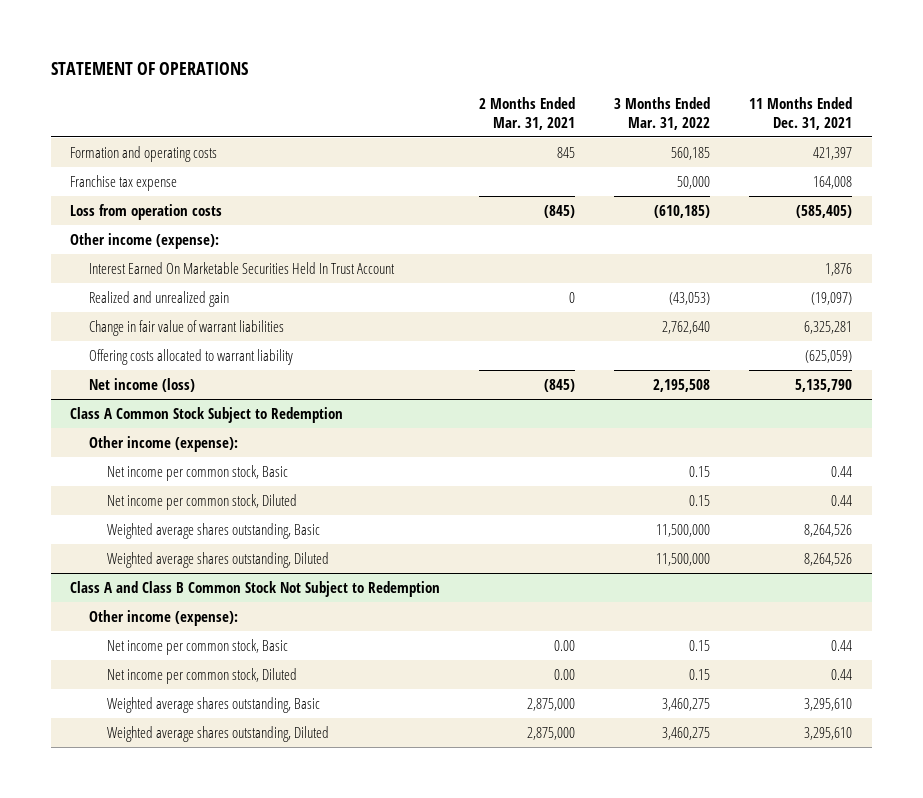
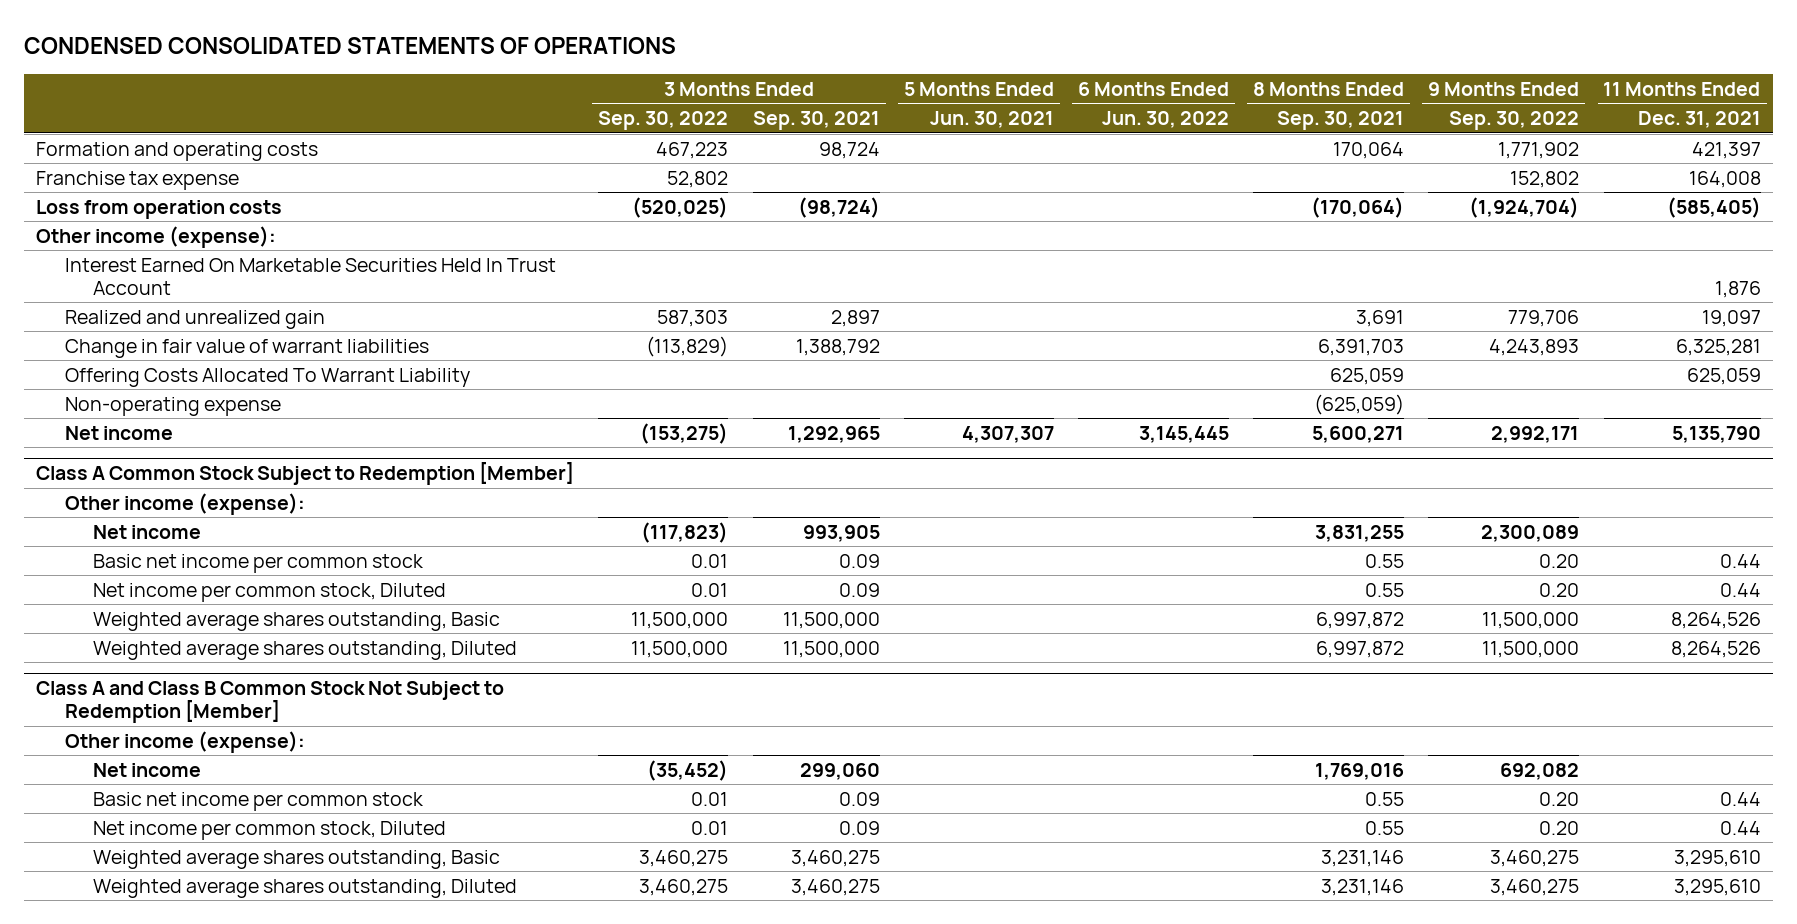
- STATEMENT OF OPERATIONS
+ CONDENSED CONSOLIDATED STATEMENTS OF OPERATIONS
- | 2 Months Ended Mar. 31, 2021 | 3 Months Ended Mar. 31, 2022 | 11 Months Ended Dec. 31, 2021
+ | 3 Months Ended Sep. 30, 2022 | 3 Months Ended Sep. 30, 2021 | 5 Months Ended Jun. 30, 2021 | 6 Months Ended Jun. 30, 2022 | 8 Months Ended Sep. 30, 2021 | 9 Months Ended Sep. 30, 2022 | 11 Months Ended Dec. 31, 2021
- Realized and unrealized gain | 0 | (43,053) | (19,097)
+ Realized and unrealized gain | 587,303 | 2,897 | | | 3,691 | 779,706 | 19,097
- Offering costs allocated to warrant liability | | | (625,059)
- Net income (loss) | (845) | 2,195,508 | 5,135,790
- Class A Common Stock Subject to Redemption
+ Offering Costs Allocated To Warrant Liability | | | | | 625,059 | | 625,059
+ Non-operating expense | | | | | (625,059) | |
+ Net income | (153,275) | 1,292,965 | 4,307,307 | 3,145,445 | 5,600,271 | 2,992,171 | 5,135,790
+ Class A Common Stock Subject to Redemption [Member]
- Net income per common stock, Basic | | 0.15 | 0.44
+ Net income | (117,823) | 993,905 | | | 3,831,255 | 2,300,089 |
+ Basic net income per common stock | 0.01 | 0.09 | | | 0.55 | 0.20 | 0.44
- Class A and Class B Common Stock Not Subject to Redemption
+ Class A and Class B Common Stock Not Subject to Redemption [Member]
- Net income per common stock, Basic | 0.00 | 0.15 | 0.44
+ Net income | (35,452) | 299,060 | | | 1,769,016 | 692,082 |
+ Basic net income per common stock | 0.01 | 0.09 | | | 0.55 | 0.20 | 0.44

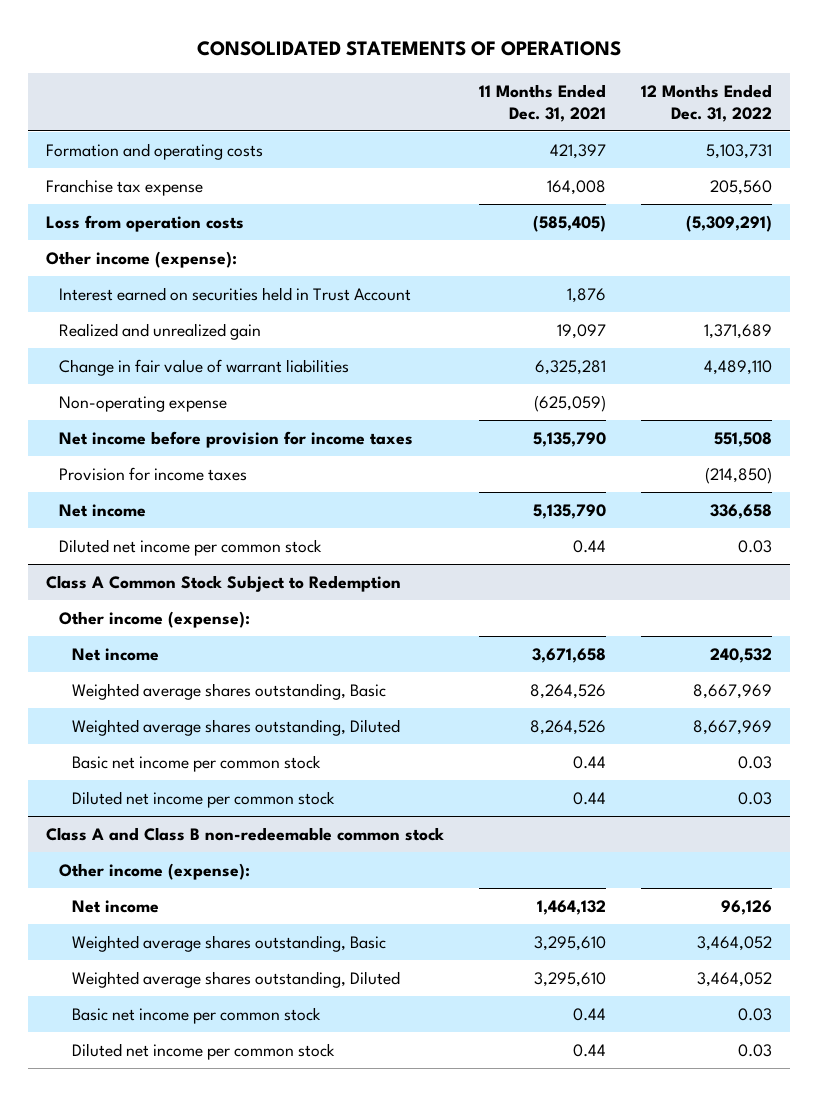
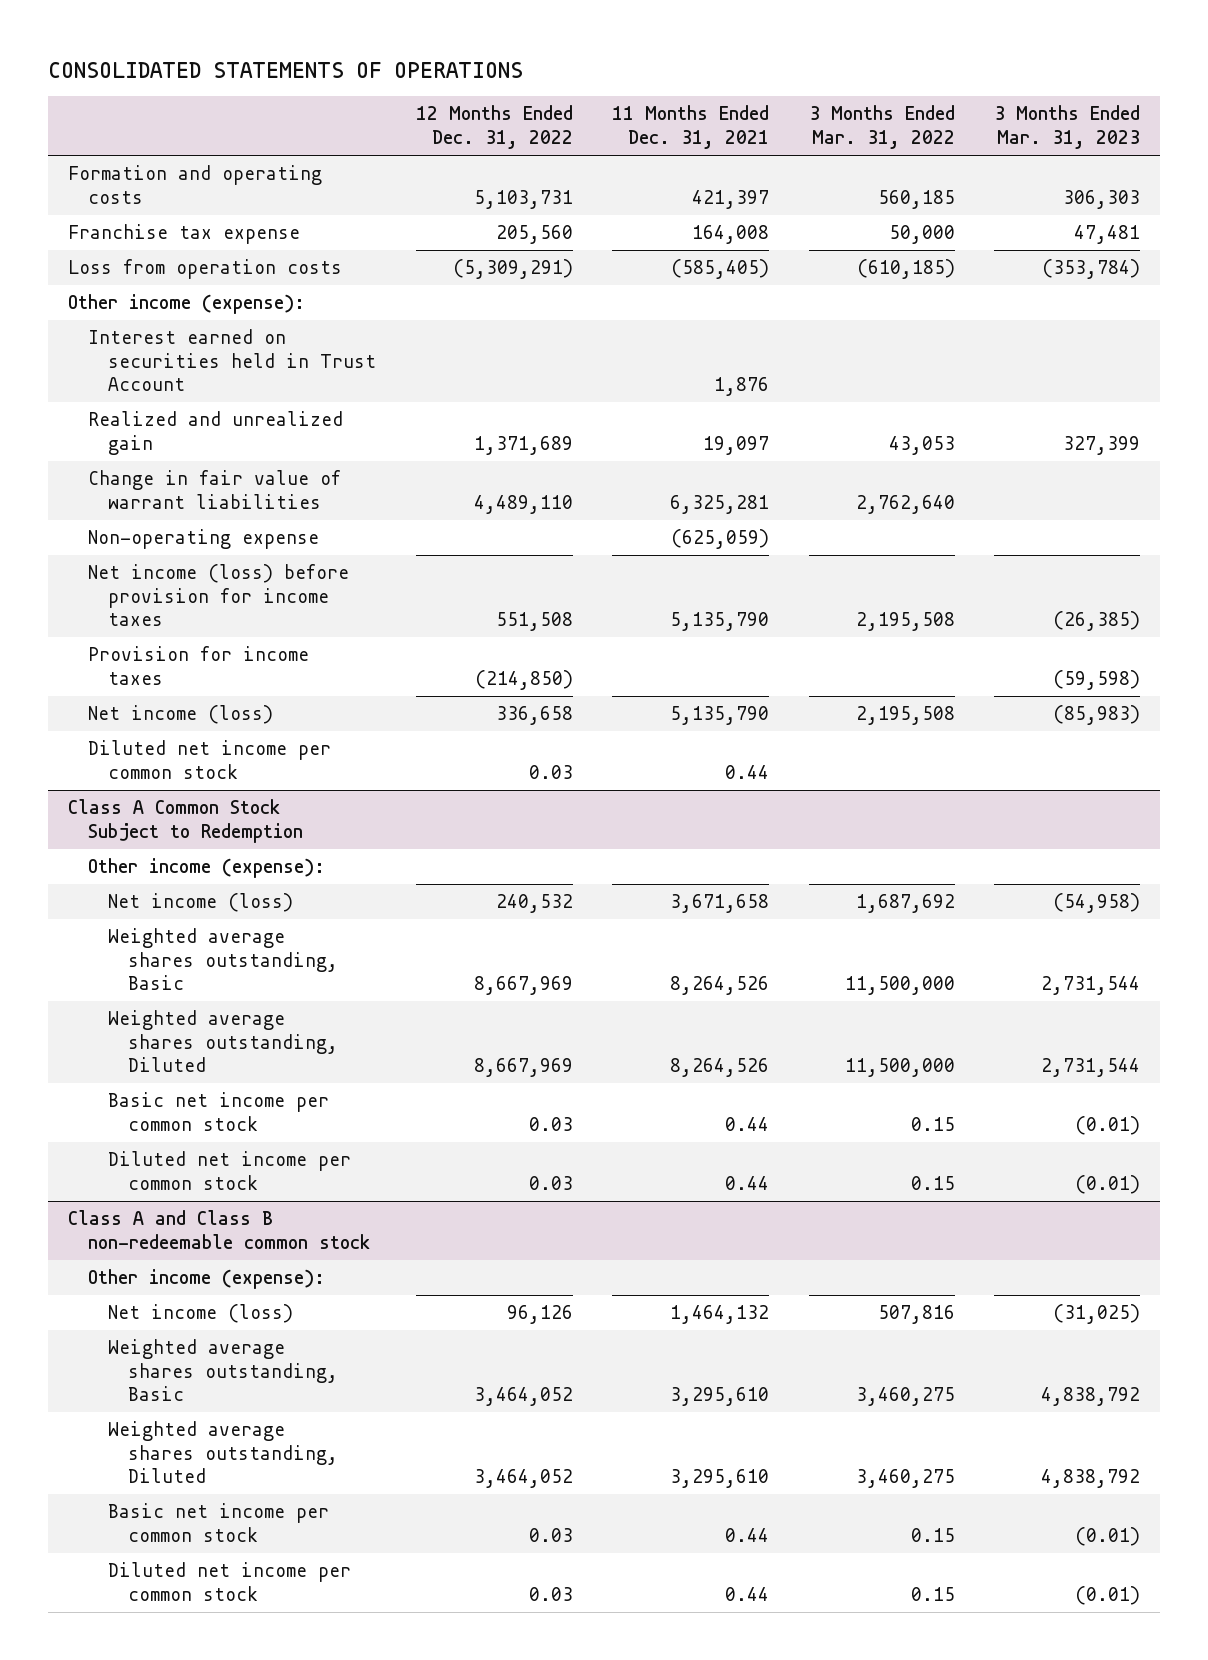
- | 11 Months Ended Dec. 31, 2021 | 12 Months Ended Dec. 31, 2022
+ | 12 Months Ended Dec. 31, 2022 | 11 Months Ended Dec. 31, 2021 | 3 Months Ended Mar. 31, 2022 | 3 Months Ended Mar. 31, 2023
- Net income before provision for income taxes | 5,135,790 | 551,508
+ Net income (loss) before provision for income taxes | 551,508 | 5,135,790 | 2,195,508 | (26,385)
- Net income | 5,135,790 | 336,658
+ Net income (loss) | 336,658 | 5,135,790 | 2,195,508 | (85,983)
@ Class A Common Stock Subject to Redemption
- Net income | 3,671,658 | 240,532
+ Net income (loss) | 240,532 | 3,671,658 | 1,687,692 | (54,958)
@ Class A and Class B non-redeemable common stock
- Net income | 1,464,132 | 96,126
+ Net income (loss) | 96,126 | 1,464,132 | 507,816 | (31,025)

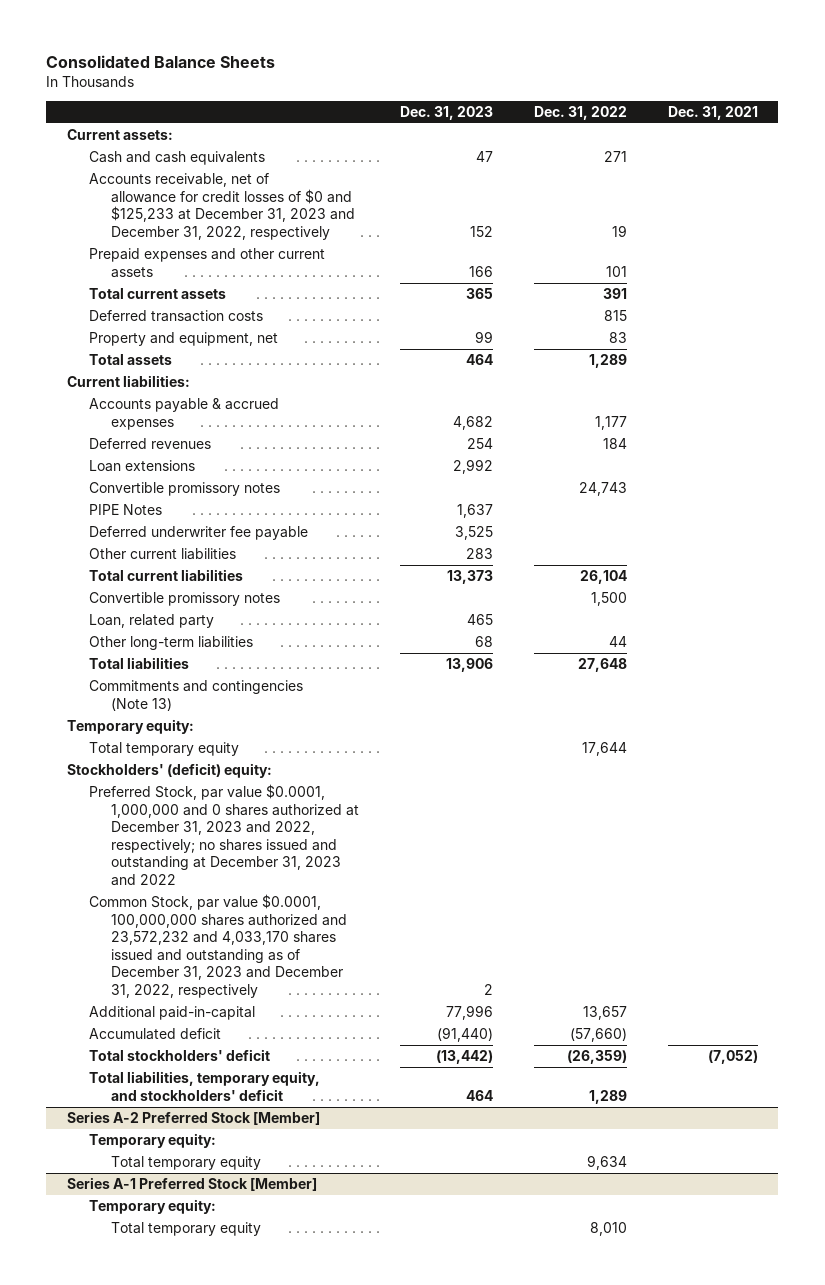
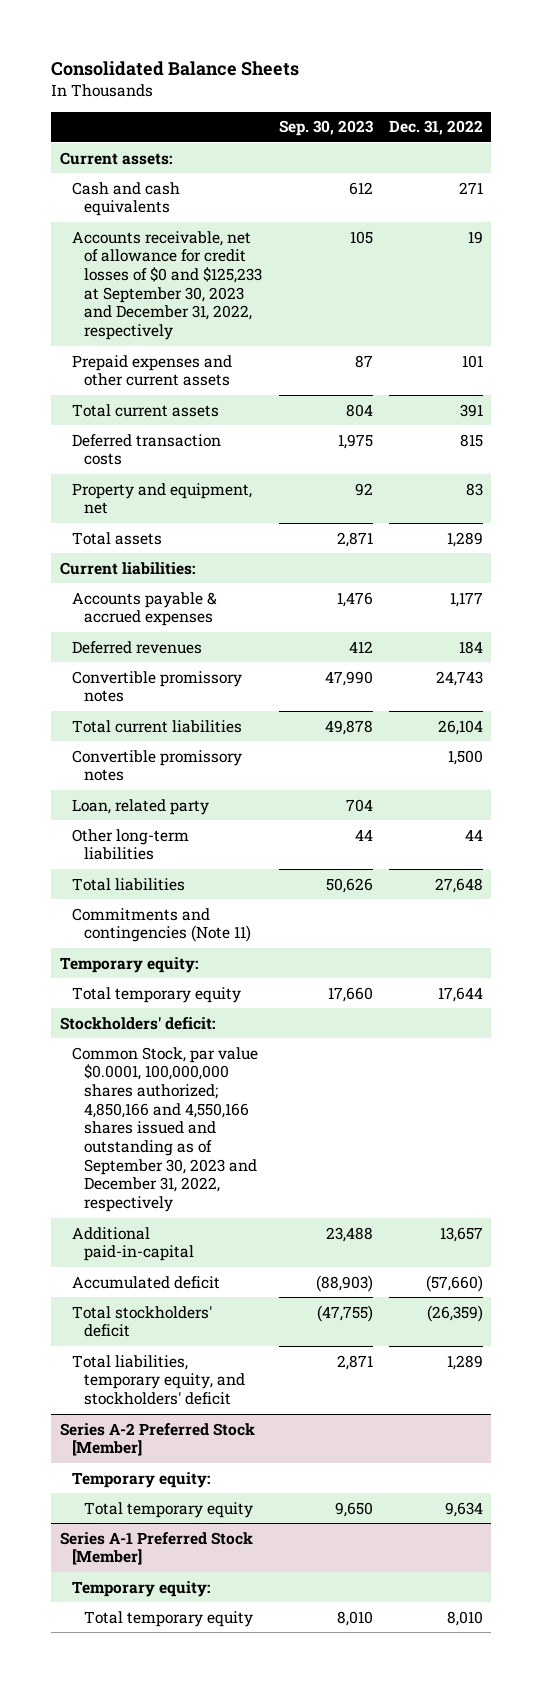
- | Dec. 31, 2023 | Dec. 31, 2022 | Dec. 31, 2021
+ | Sep. 30, 2023 | Dec. 31, 2022
- Accounts receivable, net of allowance for credit losses of $0 and $125,233 at December 31, 2023 and December 31, 2022, respectively | 152 | 19 |
+ Accounts receivable, net of allowance for credit losses of $0 and $125,233 at September 30, 2023 and December 31, 2022, respectively | 105 | 19
- Loan extensions | 2,992 | |
- PIPE Notes | 1,637 | |
- Deferred underwriter fee payable | 3,525 | |
- Other current liabilities | 283 | |
- Commitments and contingencies (Note 13)
+ Commitments and contingencies (Note 11)
- Stockholders' (deficit) equity:
- Preferred Stock, par value $0.0001, 1,000,000 and 0 shares authorized at December 31, 2023 and 2022, respectively; no shares issued and outstanding at December 31, 2023 and 2022
- Common Stock, par value $0.0001, 100,000,000 shares authorized and 23,572,232 and 4,033,170 shares issued and outstanding as of December 31, 2023 and December 31, 2022, respectively | 2 | |
+ Stockholders' deficit:
+ Common Stock, par value $0.0001, 100,000,000 shares authorized; 4,850,166 and 4,550,166 shares issued and outstanding as of September 30, 2023 and December 31, 2022, respectively

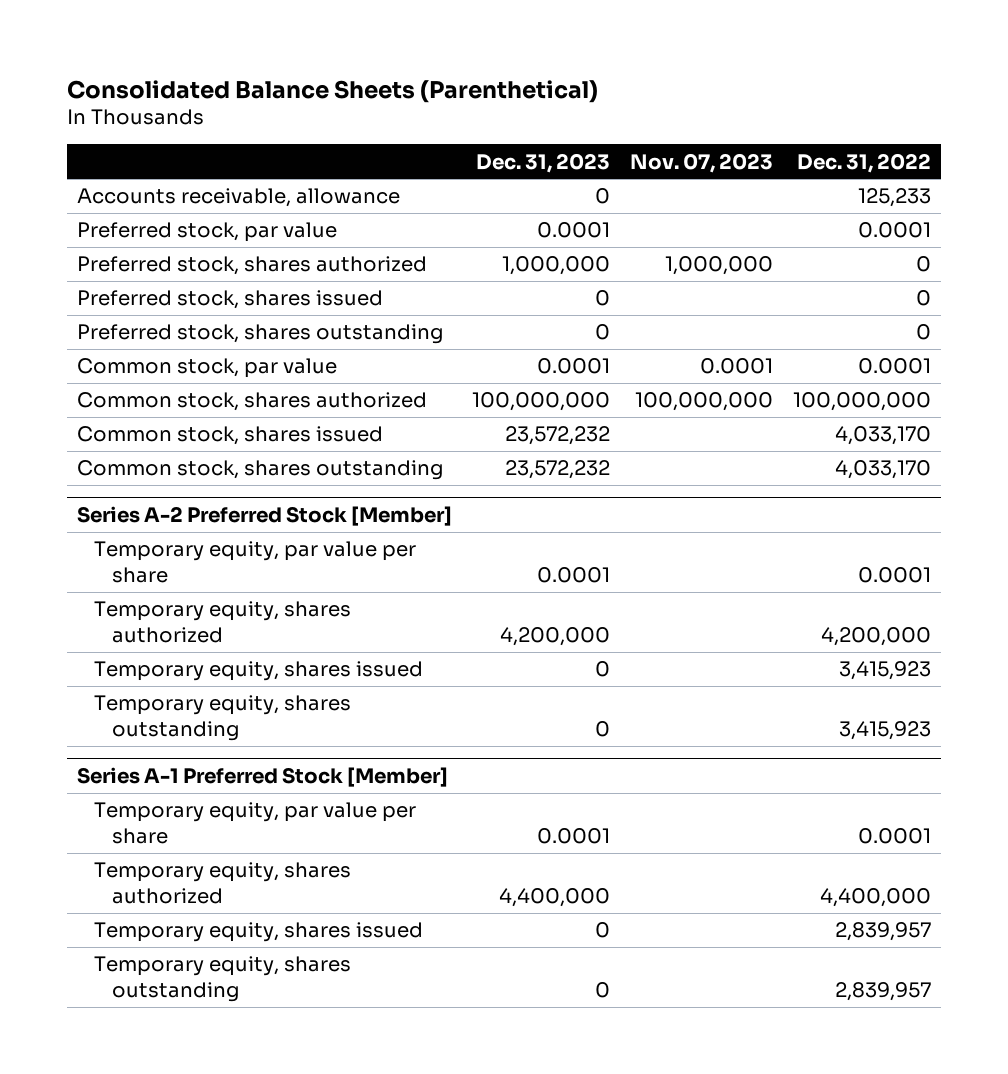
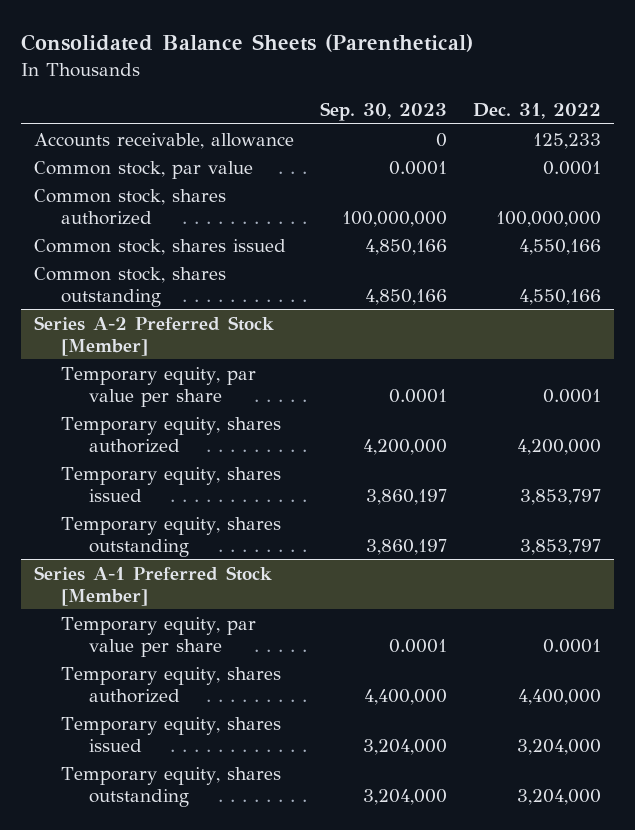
- | Dec. 31, 2023 | Nov. 07, 2023 | Dec. 31, 2022
+ | Sep. 30, 2023 | Dec. 31, 2022
- Preferred stock, par value | 0.0001 | | 0.0001
- Preferred stock, shares authorized | 1,000,000 | 1,000,000 | 0
- Preferred stock, shares issued | 0 | | 0
- Preferred stock, shares outstanding | 0 | | 0
- Common stock, shares issued | 23,572,232 | | 4,033,170
- Common stock, shares outstanding | 23,572,232 | | 4,033,170
+ Common stock, shares issued | 4,850,166 | 4,550,166
+ Common stock, shares outstanding | 4,850,166 | 4,550,166
@ Series A-2 Preferred Stock [Member]
- Temporary equity, shares issued | 0 | | 3,415,923
- Temporary equity, shares outstanding | 0 | | 3,415,923
+ Temporary equity, shares issued | 3,860,197 | 3,853,797
+ Temporary equity, shares outstanding | 3,860,197 | 3,853,797
@ Series A-1 Preferred Stock [Member]
- Temporary equity, shares issued | 0 | | 2,839,957
- Temporary equity, shares outstanding | 0 | | 2,839,957
+ Temporary equity, shares issued | 3,204,000 | 3,204,000
+ Temporary equity, shares outstanding | 3,204,000 | 3,204,000

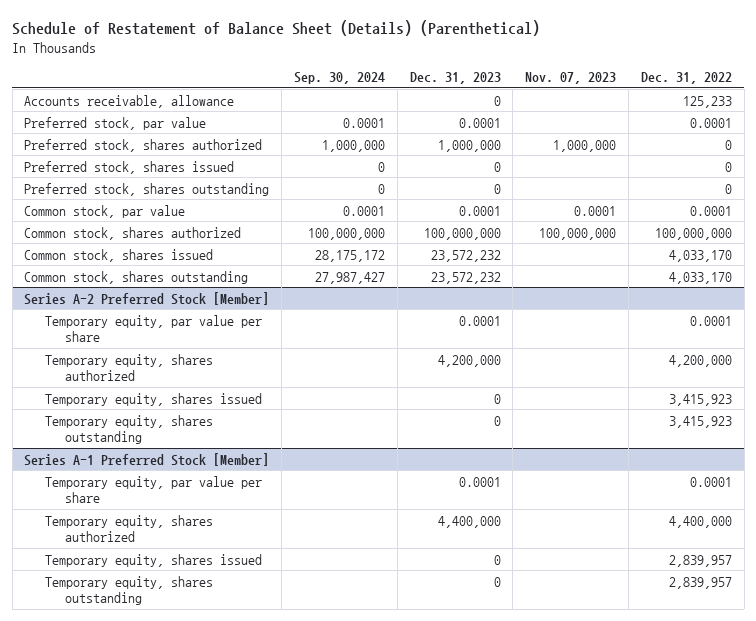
- Consolidated Balance Sheets (Parenthetical)
+ Schedule of Restatement of Balance Sheet (Details) (Parenthetical)
- | Sep. 30, 2023 | Dec. 31, 2022
+ | Sep. 30, 2024 | Dec. 31, 2023 | Nov. 07, 2023 | Dec. 31, 2022
+ Preferred stock, par value | 0.0001 | 0.0001 | | 0.0001
+ Preferred stock, shares authorized | 1,000,000 | 1,000,000 | 1,000,000 | 0
+ Preferred stock, shares issued | 0 | 0 | | 0
+ Preferred stock, shares outstanding | 0 | 0 | | 0
- Common stock, shares issued | 4,850,166 | 4,550,166
- Common stock, shares outstanding | 4,850,166 | 4,550,166
+ Common stock, shares issued | 28,175,172 | 23,572,232 | | 4,033,170
+ Common stock, shares outstanding | 27,987,427 | 23,572,232 | | 4,033,170
@ Series A-2 Preferred Stock [Member]
- Temporary equity, shares issued | 3,860,197 | 3,853,797
- Temporary equity, shares outstanding | 3,860,197 | 3,853,797
+ Temporary equity, shares issued | | 0 | | 3,415,923
+ Temporary equity, shares outstanding | | 0 | | 3,415,923
@ Series A-1 Preferred Stock [Member]
- Temporary equity, shares issued | 3,204,000 | 3,204,000
- Temporary equity, shares outstanding | 3,204,000 | 3,204,000
+ Temporary equity, shares issued | | 0 | | 2,839,957
+ Temporary equity, shares outstanding | | 0 | | 2,839,957

